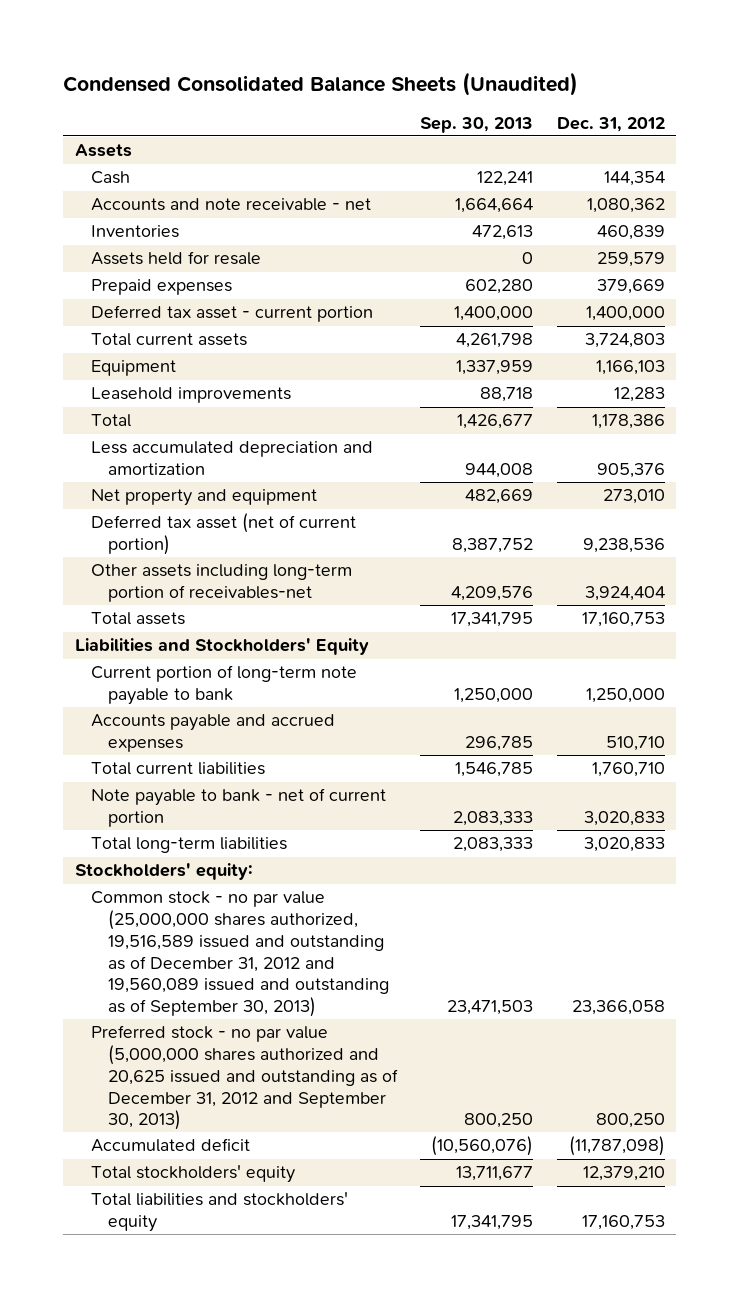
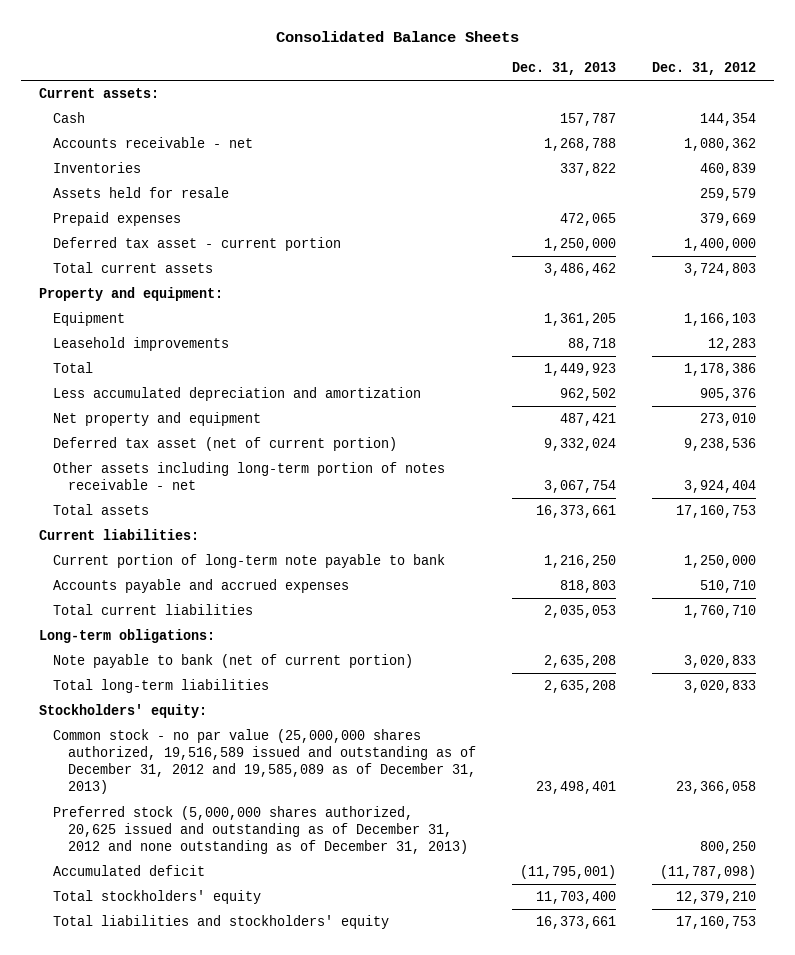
- Condensed Consolidated Balance Sheets (Unaudited)
+ Consolidated Balance Sheets
- | Sep. 30, 2013 | Dec. 31, 2012
+ | Dec. 31, 2013 | Dec. 31, 2012
- Assets
+ Current assets:
- Accounts and note receivable - net | 1,664,664 | 1,080,362
+ Accounts receivable - net | 1,268,788 | 1,080,362
+ Property and equipment:
- Other assets including long-term portion of receivables-net | 4,209,576 | 3,924,404
+ Other assets including long-term portion of notes receivable - net | 3,067,754 | 3,924,404
- Liabilities and Stockholders' Equity
+ Current liabilities:
- Note payable to bank - net of current portion | 2,083,333 | 3,020,833
+ Long-term obligations:
+ Note payable to bank (net of current portion) | 2,635,208 | 3,020,833
- Common stock - no par value (25,000,000 shares authorized, 19,516,589 issued and outstanding as of December 31, 2012 and 19,560,089 issued and outstanding as of September 30, 2013) | 23,471,503 | 23,366,058
- Preferred stock - no par value (5,000,000 shares authorized and 20,625 issued and outstanding as of December 31, 2012 and September 30, 2013) | 800,250 | 800,250
+ Common stock - no par value (25,000,000 shares authorized, 19,516,589 issued and outstanding as of December 31, 2012 and 19,585,089 as of December 31, 2013) | 23,498,401 | 23,366,058
+ Preferred stock (5,000,000 shares authorized, 20,625 issued and outstanding as of December 31, 2012 and none outstanding as of December 31, 2013) | | 800,250

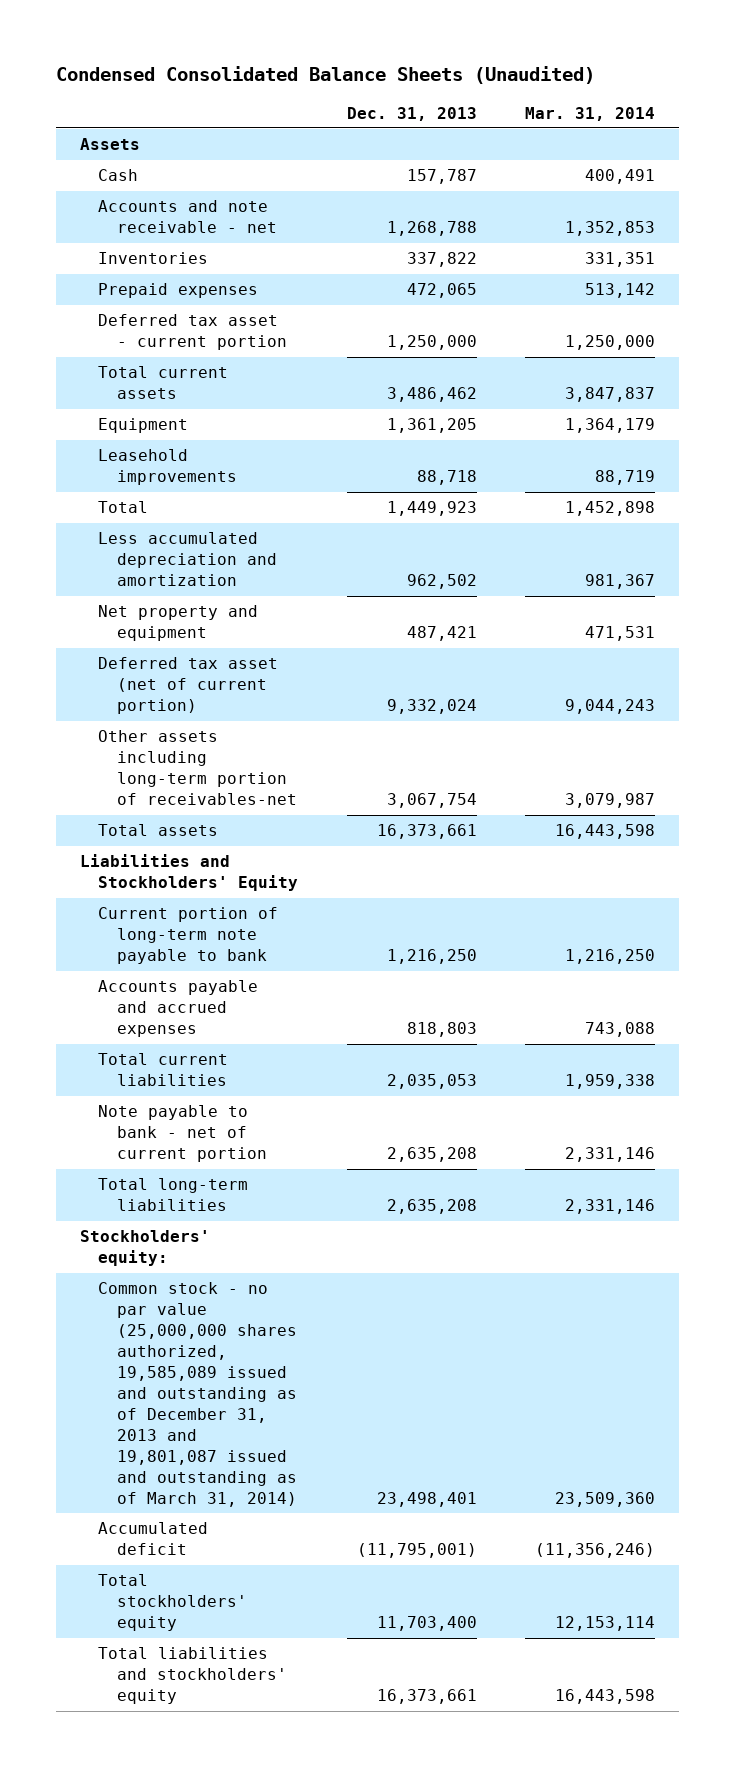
- Consolidated Balance Sheets
+ Condensed Consolidated Balance Sheets (Unaudited)
- | Dec. 31, 2013 | Dec. 31, 2012
+ | Dec. 31, 2013 | Mar. 31, 2014
- Current assets:
+ Assets
- Accounts receivable - net | 1,268,788 | 1,080,362
+ Accounts and note receivable - net | 1,268,788 | 1,352,853
- Assets held for resale | | 259,579
- Property and equipment:
- Other assets including long-term portion of notes receivable - net | 3,067,754 | 3,924,404
+ Other assets including long-term portion of receivables-net | 3,067,754 | 3,079,987
- Current liabilities:
+ Liabilities and Stockholders' Equity
- Long-term obligations:
- Note payable to bank (net of current portion) | 2,635,208 | 3,020,833
+ Note payable to bank - net of current portion | 2,635,208 | 2,331,146
- Common stock - no par value (25,000,000 shares authorized, 19,516,589 issued and outstanding as of December 31, 2012 and 19,585,089 as of December 31, 2013) | 23,498,401 | 23,366,058
- Preferred stock (5,000,000 shares authorized, 20,625 issued and outstanding as of December 31, 2012 and none outstanding as of December 31, 2013) | | 800,250
+ Common stock - no par value (25,000,000 shares authorized, 19,585,089 issued and outstanding as of December 31, 2013 and 19,801,087 issued and outstanding as of March 31, 2014) | 23,498,401 | 23,509,360

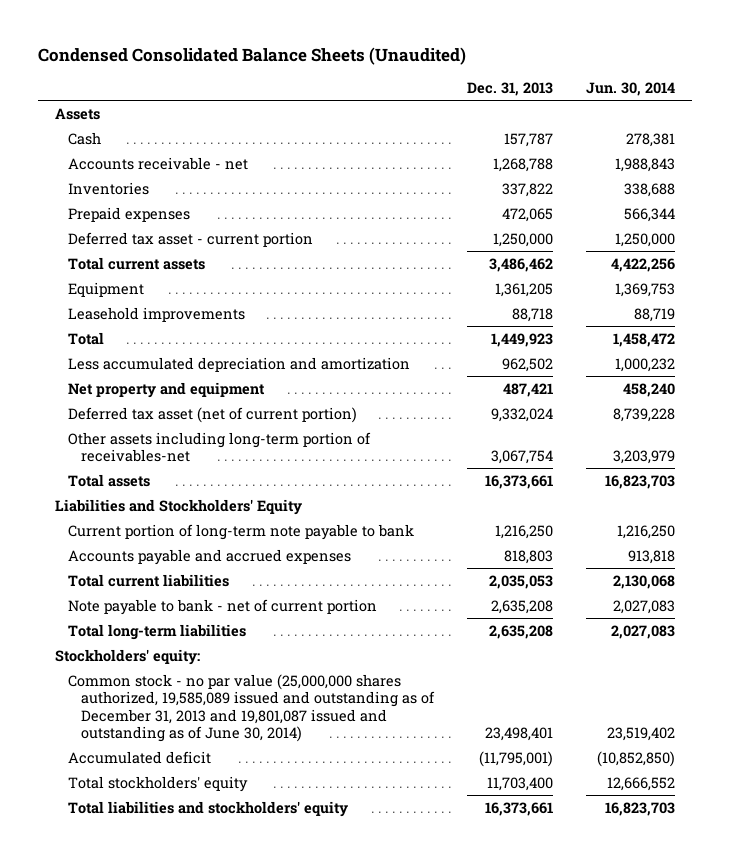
- | Dec. 31, 2013 | Mar. 31, 2014
+ | Dec. 31, 2013 | Jun. 30, 2014
- Accounts and note receivable - net | 1,268,788 | 1,352,853
+ Accounts receivable - net | 1,268,788 | 1,988,843
- Common stock - no par value (25,000,000 shares authorized, 19,585,089 issued and outstanding as of December 31, 2013 and 19,801,087 issued and outstanding as of March 31, 2014) | 23,498,401 | 23,509,360
+ Common stock - no par value (25,000,000 shares authorized, 19,585,089 issued and outstanding as of December 31, 2013 and 19,801,087 issued and outstanding as of June 30, 2014) | 23,498,401 | 23,519,402

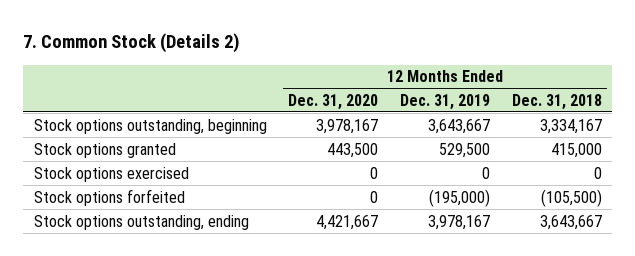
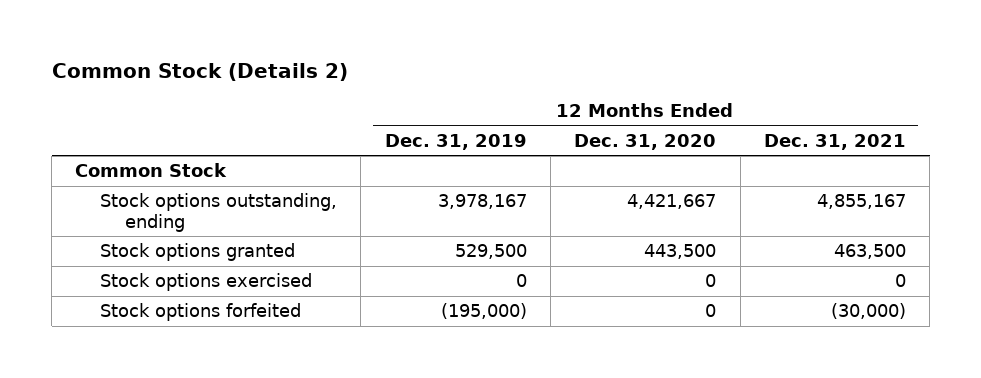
- 7. Common Stock (Details 2)
+ Common Stock (Details 2)
- | 12 Months Ended Dec. 31, 2020 | 12 Months Ended Dec. 31, 2019 | 12 Months Ended Dec. 31, 2018
+ | 12 Months Ended Dec. 31, 2019 | 12 Months Ended Dec. 31, 2020 | 12 Months Ended Dec. 31, 2021
- Stock options outstanding, beginning | 3,978,167 | 3,643,667 | 3,334,167
+ Common Stock
moved up: Stock options outstanding, ending | 3,978,167 | 4,421,667 | 4,855,167

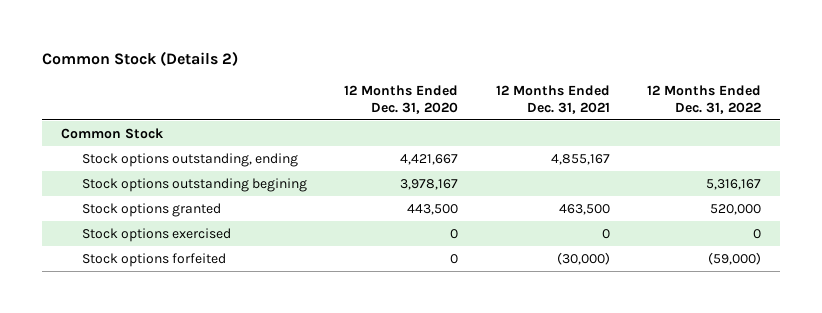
- | 12 Months Ended Dec. 31, 2019 | 12 Months Ended Dec. 31, 2020 | 12 Months Ended Dec. 31, 2021
+ | 12 Months Ended Dec. 31, 2020 | 12 Months Ended Dec. 31, 2021 | 12 Months Ended Dec. 31, 2022
+ Stock options outstanding begining | 3,978,167 | | 5,316,167

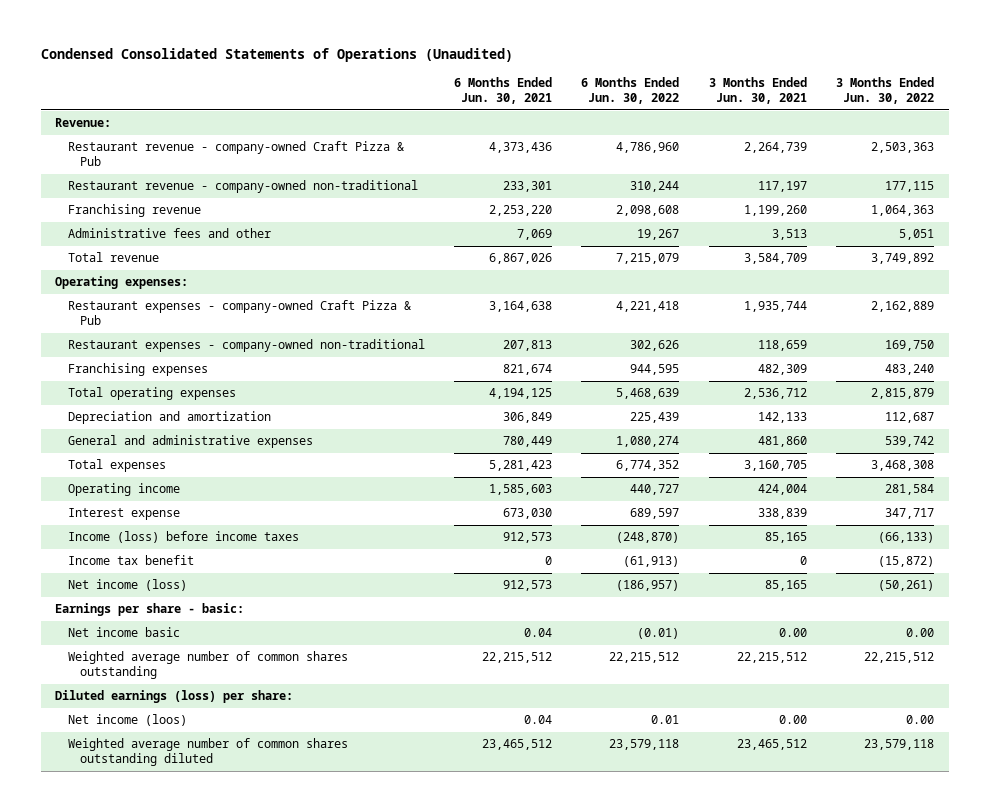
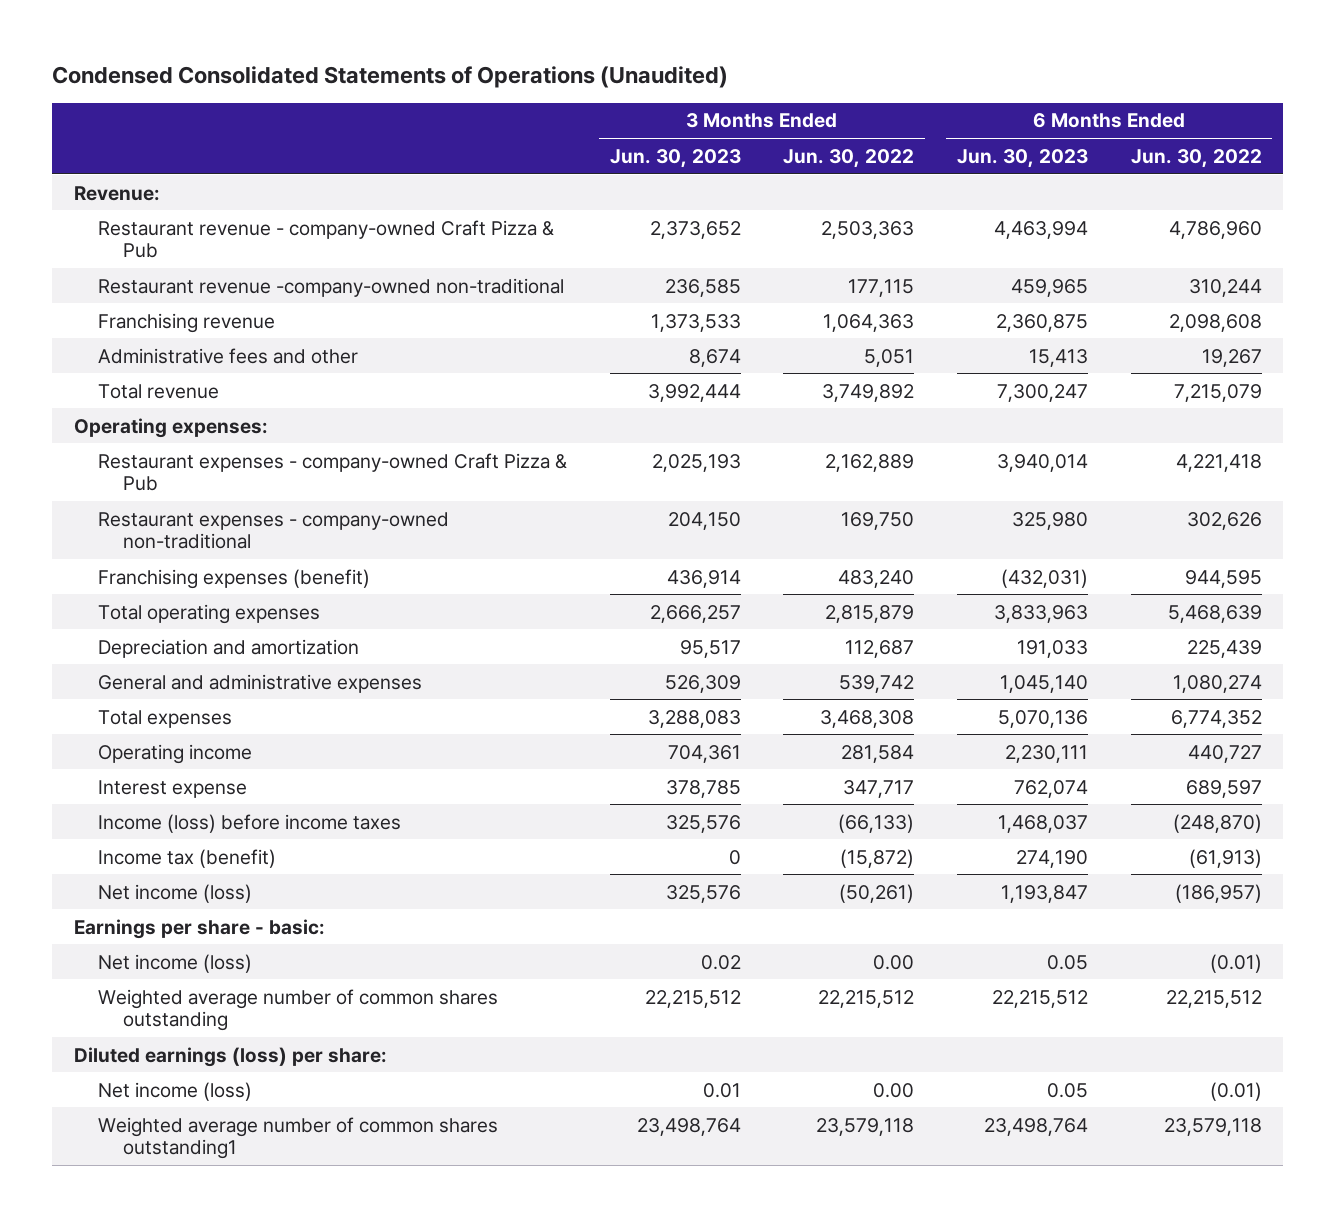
- | 6 Months Ended Jun. 30, 2021 | 6 Months Ended Jun. 30, 2022 | 3 Months Ended Jun. 30, 2021 | 3 Months Ended Jun. 30, 2022
+ | 3 Months Ended Jun. 30, 2023 | 3 Months Ended Jun. 30, 2022 | 6 Months Ended Jun. 30, 2023 | 6 Months Ended Jun. 30, 2022
- Restaurant revenue - company-owned non-traditional | 233,301 | 310,244 | 117,197 | 177,115
+ Restaurant revenue -company-owned non-traditional | 236,585 | 177,115 | 459,965 | 310,244
- Franchising expenses | 821,674 | 944,595 | 482,309 | 483,240
+ Franchising expenses (benefit) | 436,914 | 483,240 | (432,031) | 944,595
- Income tax benefit | 0 | (61,913) | 0 | (15,872)
+ Income tax (benefit) | 0 | (15,872) | 274,190 | (61,913)
- Net income basic | 0.04 | (0.01) | 0.00 | 0.00
+ Net income (loss) | 0.02 | 0.00 | 0.05 | (0.01)
- Net income (loos) | 0.04 | 0.01 | 0.00 | 0.00
- Weighted average number of common shares outstanding diluted | 23,465,512 | 23,579,118 | 23,465,512 | 23,579,118
+ Net income (loss) | 0.01 | 0.00 | 0.05 | (0.01)
+ Weighted average number of common shares outstanding1 | 23,498,764 | 23,579,118 | 23,498,764 | 23,579,118

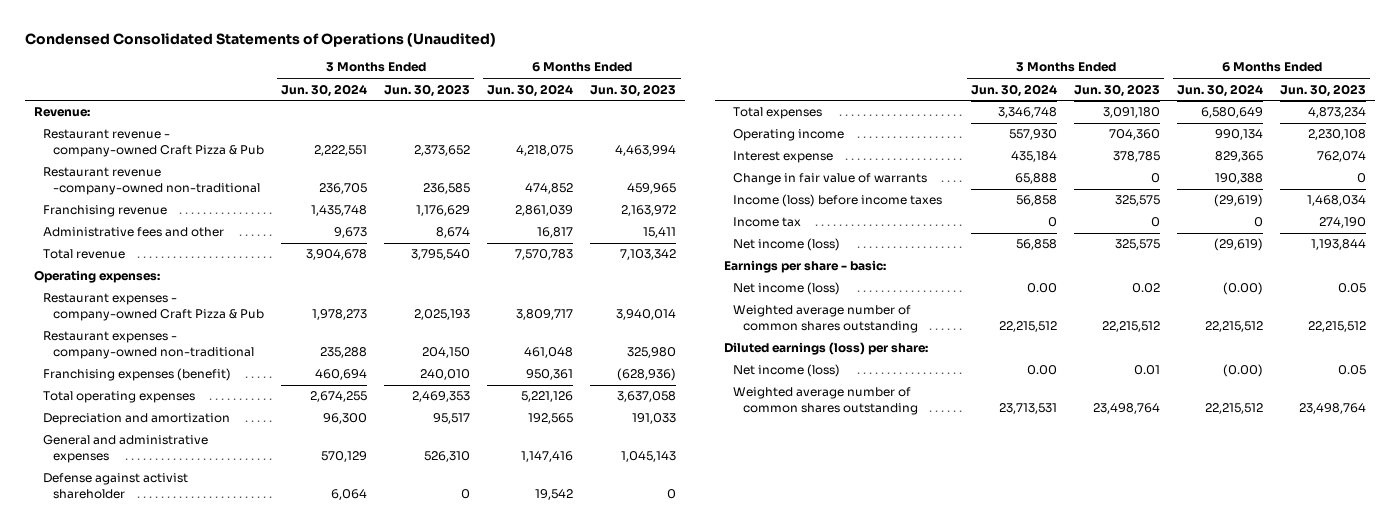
- | 3 Months Ended Jun. 30, 2023 | 3 Months Ended Jun. 30, 2022 | 6 Months Ended Jun. 30, 2023 | 6 Months Ended Jun. 30, 2022
+ | 3 Months Ended Jun. 30, 2024 | 3 Months Ended Jun. 30, 2023 | 6 Months Ended Jun. 30, 2024 | 6 Months Ended Jun. 30, 2023
- Franchising revenue | 1,373,533 | 1,064,363 | 2,360,875 | 2,098,608
- Administrative fees and other | 8,674 | 5,051 | 15,413 | 19,267
- Total revenue | 3,992,444 | 3,749,892 | 7,300,247 | 7,215,079
+ Franchising revenue | 1,435,748 | 1,176,629 | 2,861,039 | 2,163,972
+ Administrative fees and other | 9,673 | 8,674 | 16,817 | 15,411
+ Total revenue | 3,904,678 | 3,795,540 | 7,570,783 | 7,103,342
- Franchising expenses (benefit) | 436,914 | 483,240 | (432,031) | 944,595
- Total operating expenses | 2,666,257 | 2,815,879 | 3,833,963 | 5,468,639
+ Franchising expenses (benefit) | 460,694 | 240,010 | 950,361 | (628,936)
+ Total operating expenses | 2,674,255 | 2,469,353 | 5,221,126 | 3,637,058
- General and administrative expenses | 526,309 | 539,742 | 1,045,140 | 1,080,274
- Total expenses | 3,288,083 | 3,468,308 | 5,070,136 | 6,774,352
- Operating income | 704,361 | 281,584 | 2,230,111 | 440,727
+ General and administrative expenses | 570,129 | 526,310 | 1,147,416 | 1,045,143
+ Defense against activist shareholder | 6,064 | 0 | 19,542 | 0
+ Total expenses | 3,346,748 | 3,091,180 | 6,580,649 | 4,873,234
+ Operating income | 557,930 | 704,360 | 990,134 | 2,230,108
- Income (loss) before income taxes | 325,576 | (66,133) | 1,468,037 | (248,870)
- Income tax (benefit) | 0 | (15,872) | 274,190 | (61,913)
- Net income (loss) | 325,576 | (50,261) | 1,193,847 | (186,957)
+ Change in fair value of warrants | 65,888 | 0 | 190,388 | 0
+ Income (loss) before income taxes | 56,858 | 325,575 | (29,619) | 1,468,034
+ Income tax | 0 | 0 | 0 | 274,190
+ Net income (loss) | 56,858 | 325,575 | (29,619) | 1,193,844
- Weighted average number of common shares outstanding1 | 23,498,764 | 23,579,118 | 23,498,764 | 23,579,118
+ Weighted average number of common shares outstanding | 23,713,531 | 23,498,764 | 22,215,512 | 23,498,764

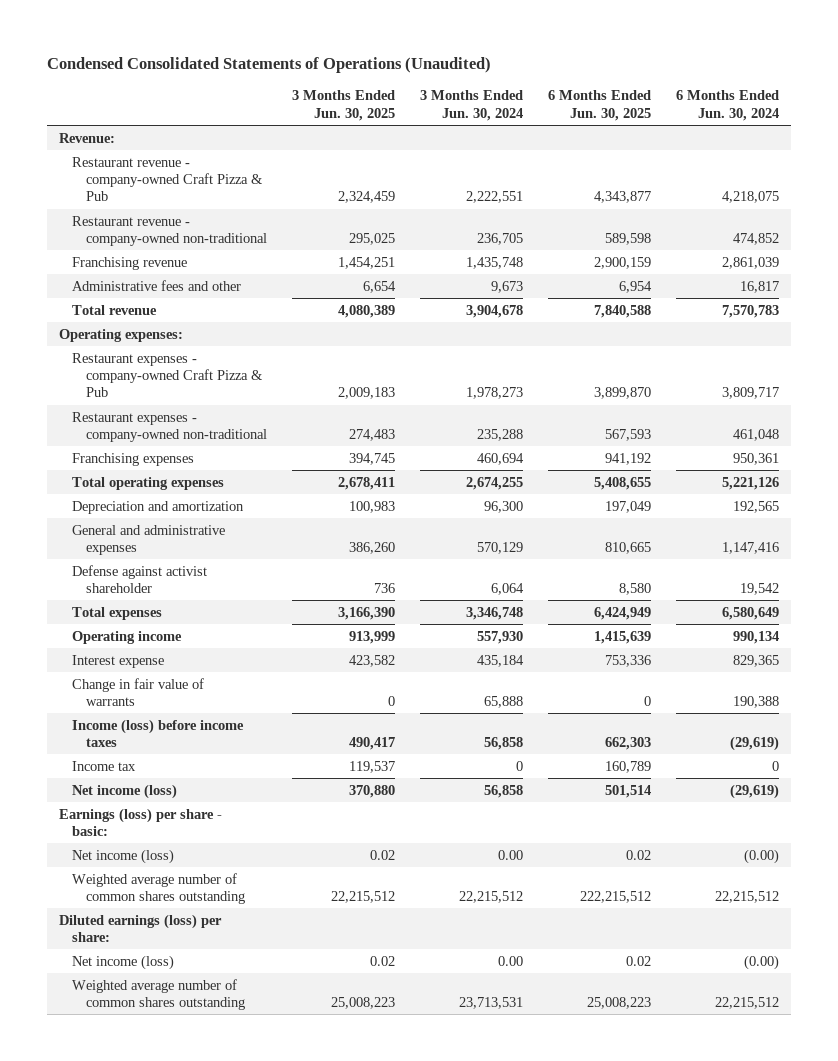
- | 3 Months Ended Jun. 30, 2024 | 3 Months Ended Jun. 30, 2023 | 6 Months Ended Jun. 30, 2024 | 6 Months Ended Jun. 30, 2023
+ | 3 Months Ended Jun. 30, 2025 | 3 Months Ended Jun. 30, 2024 | 6 Months Ended Jun. 30, 2025 | 6 Months Ended Jun. 30, 2024
- Restaurant revenue -company-owned non-traditional | 236,705 | 236,585 | 474,852 | 459,965
+ Restaurant revenue - company-owned non-traditional | 295,025 | 236,705 | 589,598 | 474,852
- Franchising expenses (benefit) | 460,694 | 240,010 | 950,361 | (628,936)
+ Franchising expenses | 394,745 | 460,694 | 941,192 | 950,361
- Earnings per share - basic:
+ Earnings (loss) per share - basic:

